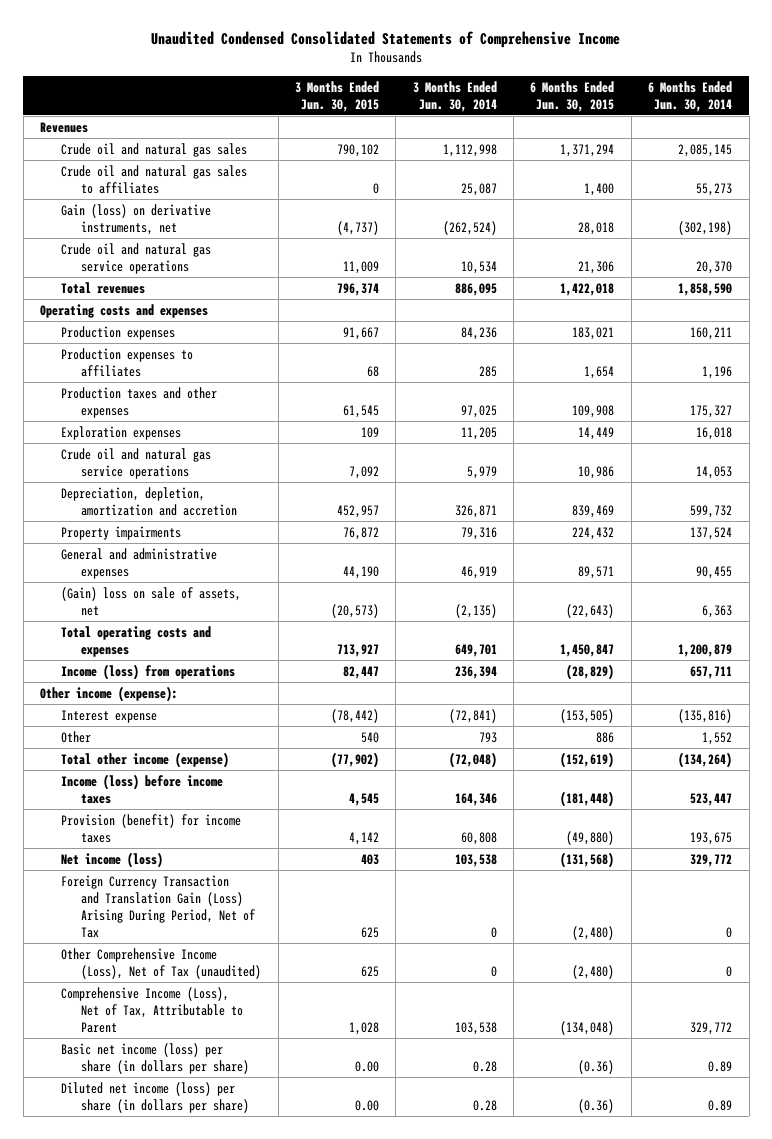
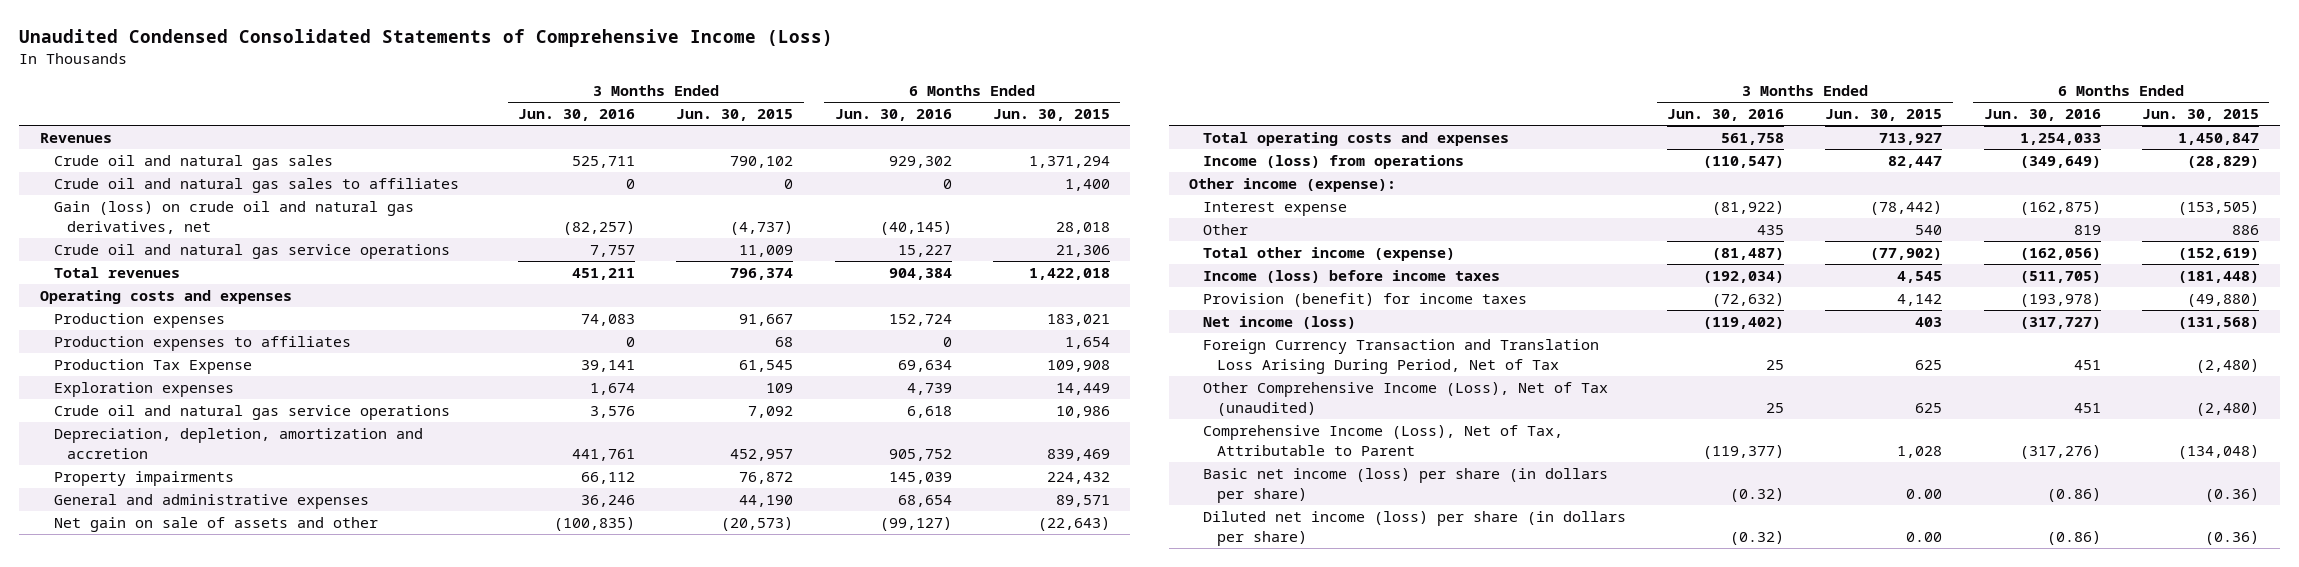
- Unaudited Condensed Consolidated Statements of Comprehensive Income
+ Unaudited Condensed Consolidated Statements of Comprehensive Income (Loss)
- | 3 Months Ended Jun. 30, 2015 | 3 Months Ended Jun. 30, 2014 | 6 Months Ended Jun. 30, 2015 | 6 Months Ended Jun. 30, 2014
+ | 3 Months Ended Jun. 30, 2016 | 3 Months Ended Jun. 30, 2015 | 6 Months Ended Jun. 30, 2016 | 6 Months Ended Jun. 30, 2015
- Gain (loss) on derivative instruments, net | (4,737) | (262,524) | 28,018 | (302,198)
+ Gain (loss) on crude oil and natural gas derivatives, net | (82,257) | (4,737) | (40,145) | 28,018
- Production taxes and other expenses | 61,545 | 97,025 | 109,908 | 175,327
+ Production Tax Expense | 39,141 | 61,545 | 69,634 | 109,908
- (Gain) loss on sale of assets, net | (20,573) | (2,135) | (22,643) | 6,363
+ Net gain on sale of assets and other | (100,835) | (20,573) | (99,127) | (22,643)
- Foreign Currency Transaction and Translation Gain (Loss) Arising During Period, Net of Tax | 625 | 0 | (2,480) | 0
+ Foreign Currency Transaction and Translation Loss Arising During Period, Net of Tax | 25 | 625 | 451 | (2,480)

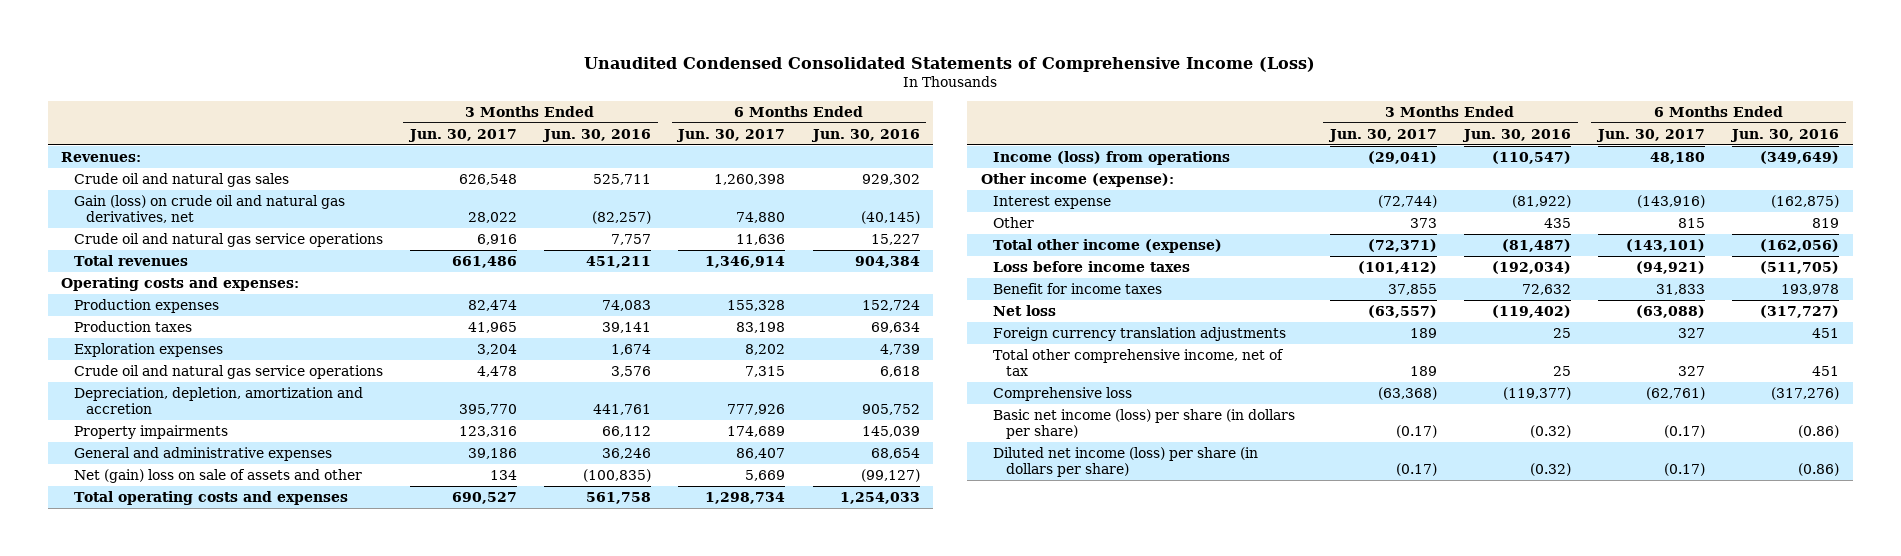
- | 3 Months Ended Jun. 30, 2016 | 3 Months Ended Jun. 30, 2015 | 6 Months Ended Jun. 30, 2016 | 6 Months Ended Jun. 30, 2015
+ | 3 Months Ended Jun. 30, 2017 | 3 Months Ended Jun. 30, 2016 | 6 Months Ended Jun. 30, 2017 | 6 Months Ended Jun. 30, 2016
- Revenues
+ Revenues:
- Crude oil and natural gas sales to affiliates | 0 | 0 | 0 | 1,400
- Operating costs and expenses
+ Operating costs and expenses:
- Production expenses to affiliates | 0 | 68 | 0 | 1,654
- Production Tax Expense | 39,141 | 61,545 | 69,634 | 109,908
+ Production taxes | 41,965 | 39,141 | 83,198 | 69,634
- Net gain on sale of assets and other | (100,835) | (20,573) | (99,127) | (22,643)
+ Net (gain) loss on sale of assets and other | 134 | (100,835) | 5,669 | (99,127)
- Income (loss) before income taxes | (192,034) | 4,545 | (511,705) | (181,448)
- Provision (benefit) for income taxes | (72,632) | 4,142 | (193,978) | (49,880)
- Net income (loss) | (119,402) | 403 | (317,727) | (131,568)
- Foreign Currency Transaction and Translation Loss Arising During Period, Net of Tax | 25 | 625 | 451 | (2,480)
- Other Comprehensive Income (Loss), Net of Tax (unaudited) | 25 | 625 | 451 | (2,480)
- Comprehensive Income (Loss), Net of Tax, Attributable to Parent | (119,377) | 1,028 | (317,276) | (134,048)
+ Loss before income taxes | (101,412) | (192,034) | (94,921) | (511,705)
+ Benefit for income taxes | 37,855 | 72,632 | 31,833 | 193,978
+ Net loss | (63,557) | (119,402) | (63,088) | (317,727)
+ Foreign currency translation adjustments | 189 | 25 | 327 | 451
+ Total other comprehensive income, net of tax | 189 | 25 | 327 | 451
+ Comprehensive loss | (63,368) | (119,377) | (62,761) | (317,276)

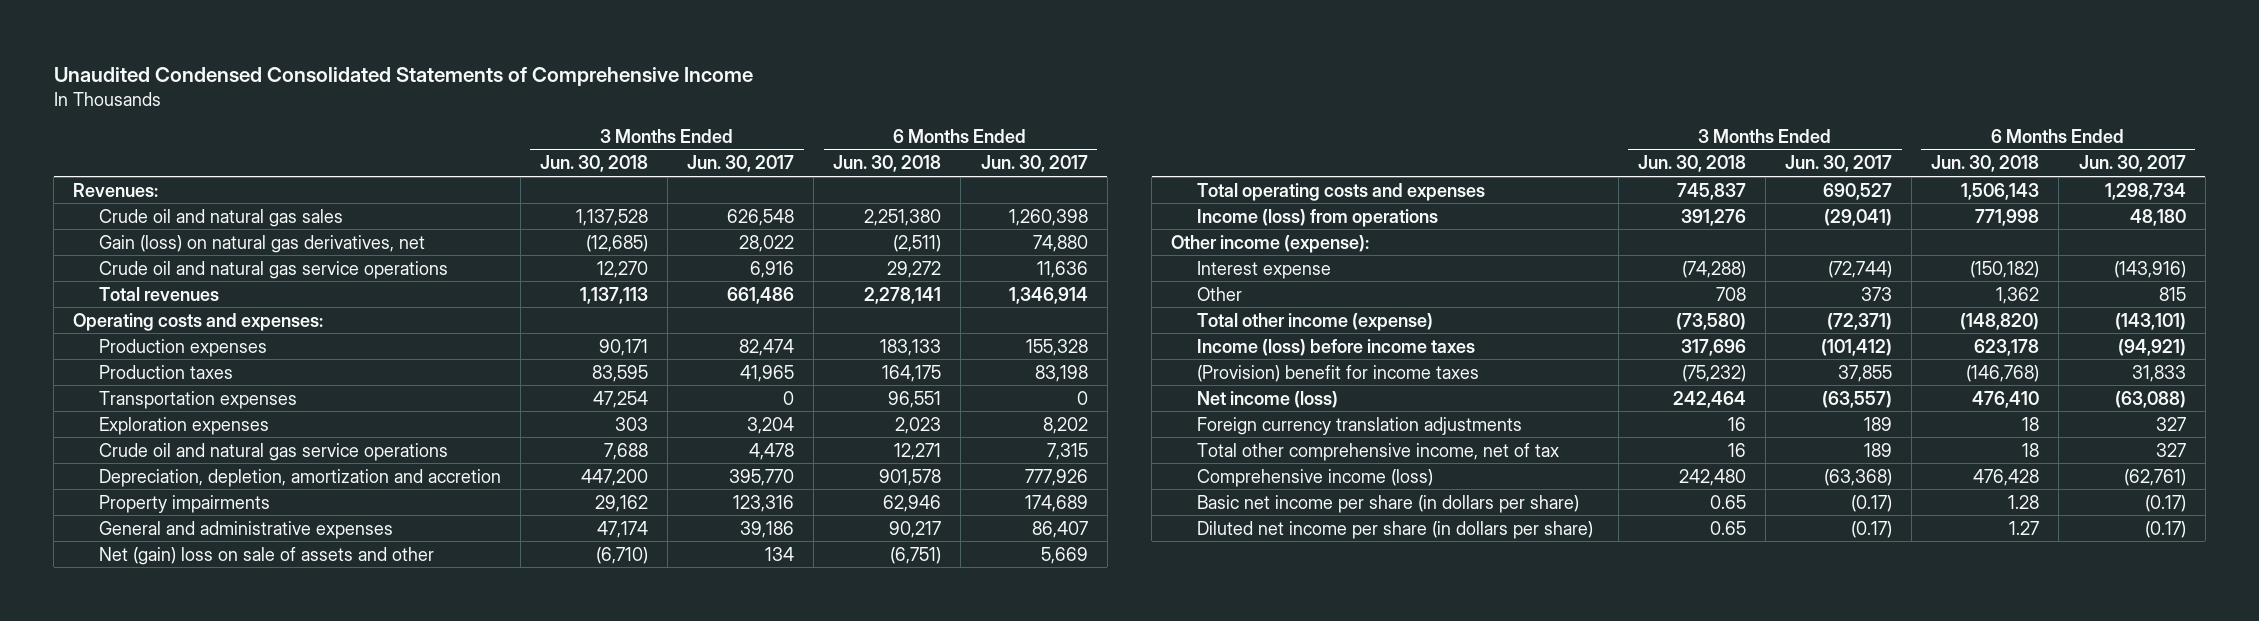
- Unaudited Condensed Consolidated Statements of Comprehensive Income (Loss)
+ Unaudited Condensed Consolidated Statements of Comprehensive Income
- | 3 Months Ended Jun. 30, 2017 | 3 Months Ended Jun. 30, 2016 | 6 Months Ended Jun. 30, 2017 | 6 Months Ended Jun. 30, 2016
+ | 3 Months Ended Jun. 30, 2018 | 3 Months Ended Jun. 30, 2017 | 6 Months Ended Jun. 30, 2018 | 6 Months Ended Jun. 30, 2017
- Gain (loss) on crude oil and natural gas derivatives, net | 28,022 | (82,257) | 74,880 | (40,145)
+ Gain (loss) on natural gas derivatives, net | (12,685) | 28,022 | (2,511) | 74,880
+ Transportation expenses | 47,254 | 0 | 96,551 | 0
- Loss before income taxes | (101,412) | (192,034) | (94,921) | (511,705)
- Benefit for income taxes | 37,855 | 72,632 | 31,833 | 193,978
- Net loss | (63,557) | (119,402) | (63,088) | (317,727)
+ Income (loss) before income taxes | 317,696 | (101,412) | 623,178 | (94,921)
+ (Provision) benefit for income taxes | (75,232) | 37,855 | (146,768) | 31,833
+ Net income (loss) | 242,464 | (63,557) | 476,410 | (63,088)
- Comprehensive loss | (63,368) | (119,377) | (62,761) | (317,276)
- Basic net income (loss) per share (in dollars per share) | (0.17) | (0.32) | (0.17) | (0.86)
- Diluted net income (loss) per share (in dollars per share) | (0.17) | (0.32) | (0.17) | (0.86)
+ Comprehensive income (loss) | 242,480 | (63,368) | 476,428 | (62,761)
+ Basic net income per share (in dollars per share) | 0.65 | (0.17) | 1.28 | (0.17)
+ Diluted net income per share (in dollars per share) | 0.65 | (0.17) | 1.27 | (0.17)

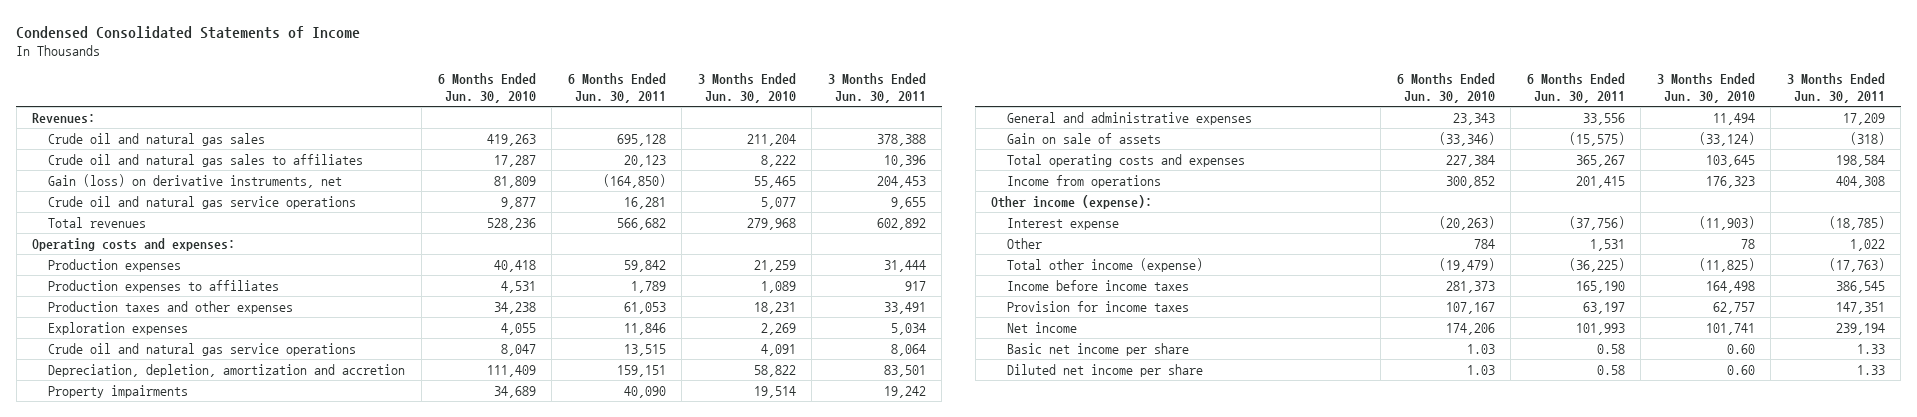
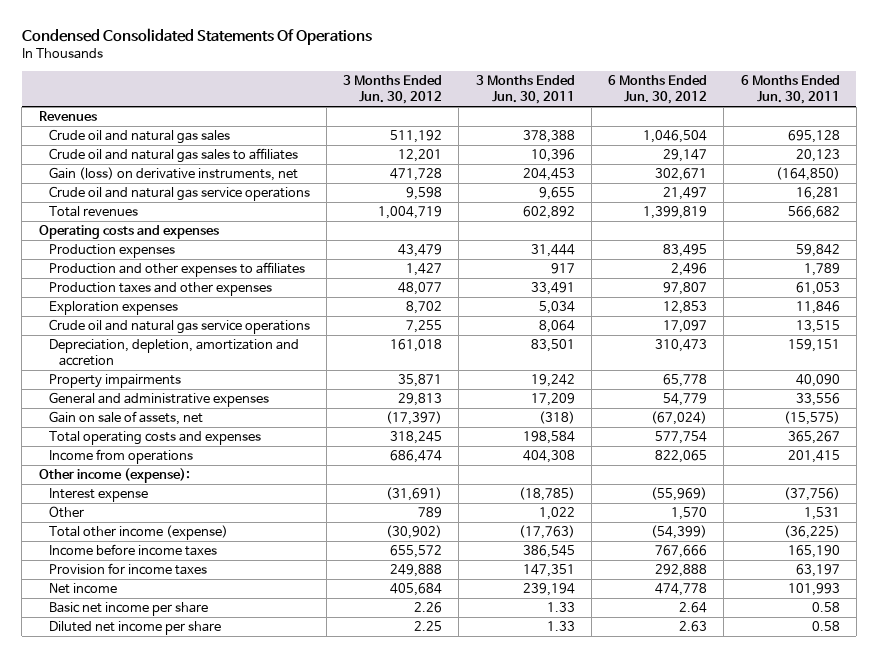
- Condensed Consolidated Statements of Income
+ Condensed Consolidated Statements Of Operations
- | 6 Months Ended Jun. 30, 2010 | 6 Months Ended Jun. 30, 2011 | 3 Months Ended Jun. 30, 2010 | 3 Months Ended Jun. 30, 2011
+ | 3 Months Ended Jun. 30, 2012 | 3 Months Ended Jun. 30, 2011 | 6 Months Ended Jun. 30, 2012 | 6 Months Ended Jun. 30, 2011
- Revenues:
+ Revenues
- Operating costs and expenses:
+ Operating costs and expenses
- Production expenses to affiliates | 4,531 | 1,789 | 1,089 | 917
+ Production and other expenses to affiliates | 1,427 | 917 | 2,496 | 1,789
- Gain on sale of assets | (33,346) | (15,575) | (33,124) | (318)
+ Gain on sale of assets, net | (17,397) | (318) | (67,024) | (15,575)

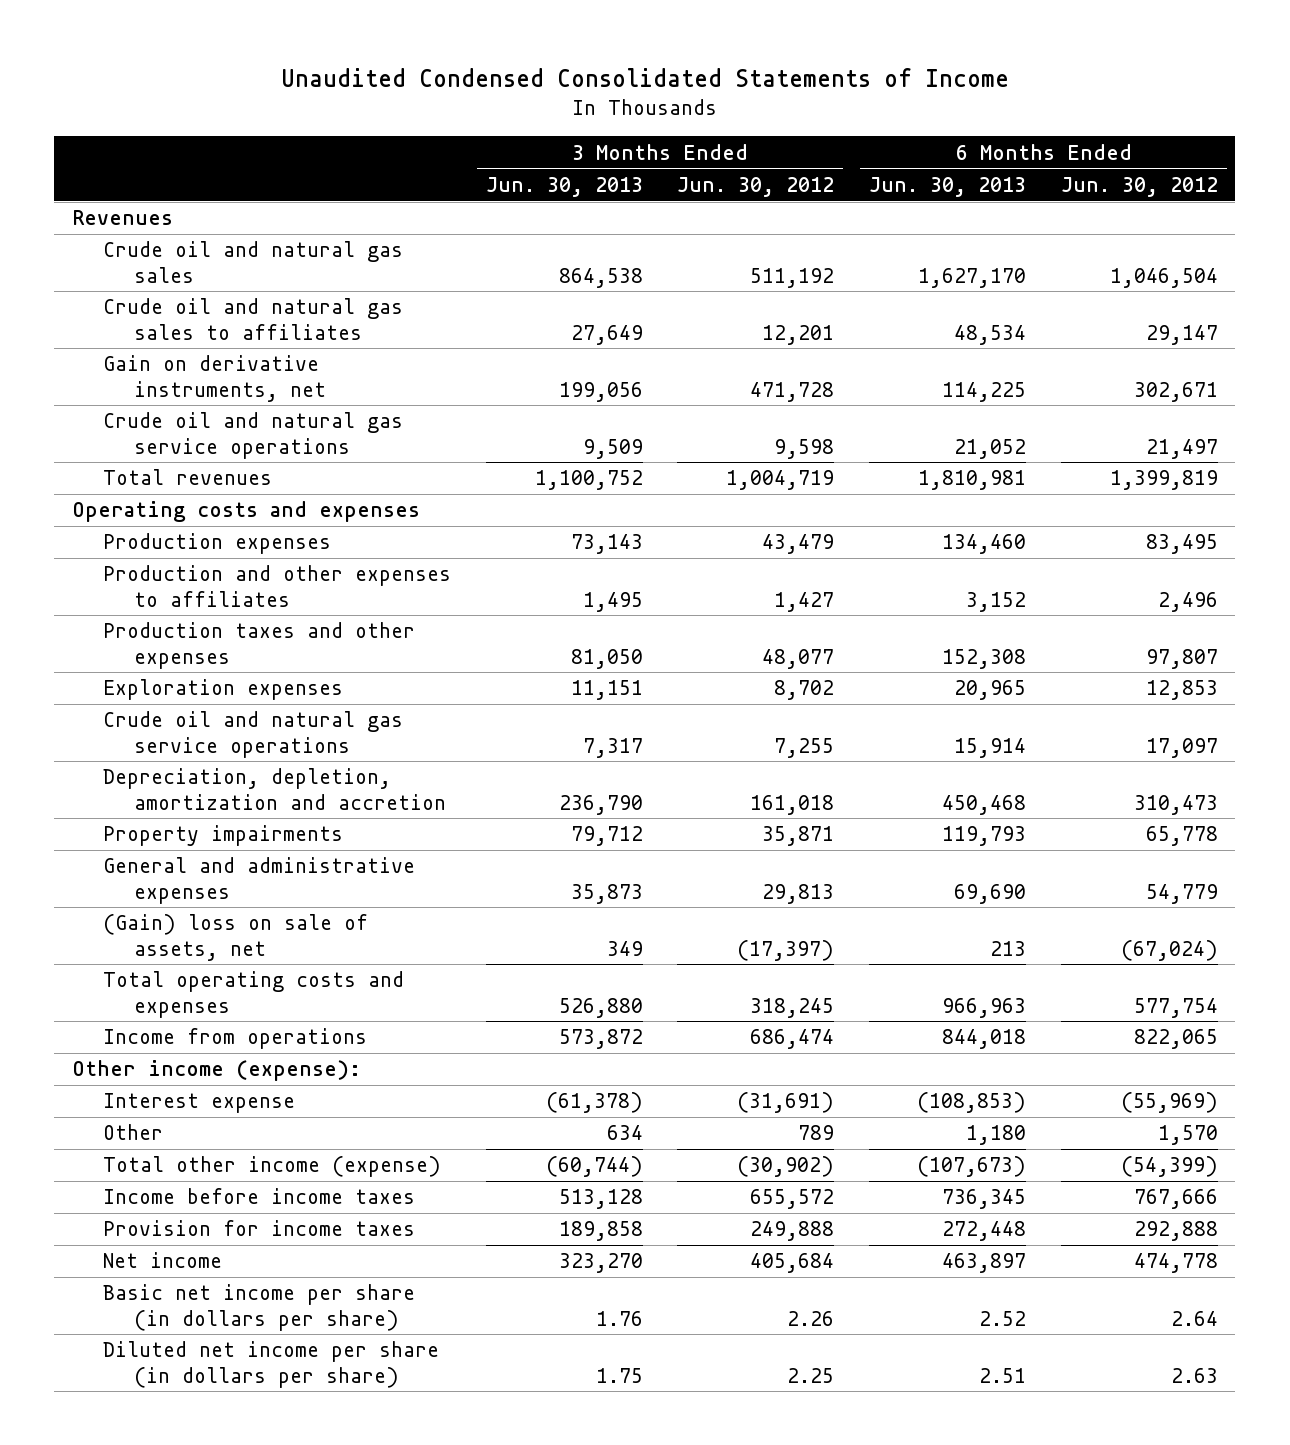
- Condensed Consolidated Statements Of Operations
+ Unaudited Condensed Consolidated Statements of Income
- | 3 Months Ended Jun. 30, 2012 | 3 Months Ended Jun. 30, 2011 | 6 Months Ended Jun. 30, 2012 | 6 Months Ended Jun. 30, 2011
+ | 3 Months Ended Jun. 30, 2013 | 3 Months Ended Jun. 30, 2012 | 6 Months Ended Jun. 30, 2013 | 6 Months Ended Jun. 30, 2012
- Gain (loss) on derivative instruments, net | 471,728 | 204,453 | 302,671 | (164,850)
+ Gain on derivative instruments, net | 199,056 | 471,728 | 114,225 | 302,671
- Gain on sale of assets, net | (17,397) | (318) | (67,024) | (15,575)
+ (Gain) loss on sale of assets, net | 349 | (17,397) | 213 | (67,024)
- Basic net income per share | 2.26 | 1.33 | 2.64 | 0.58
- Diluted net income per share | 2.25 | 1.33 | 2.63 | 0.58
+ Basic net income per share (in dollars per share) | 1.76 | 2.26 | 2.52 | 2.64
+ Diluted net income per share (in dollars per share) | 1.75 | 2.25 | 2.51 | 2.63

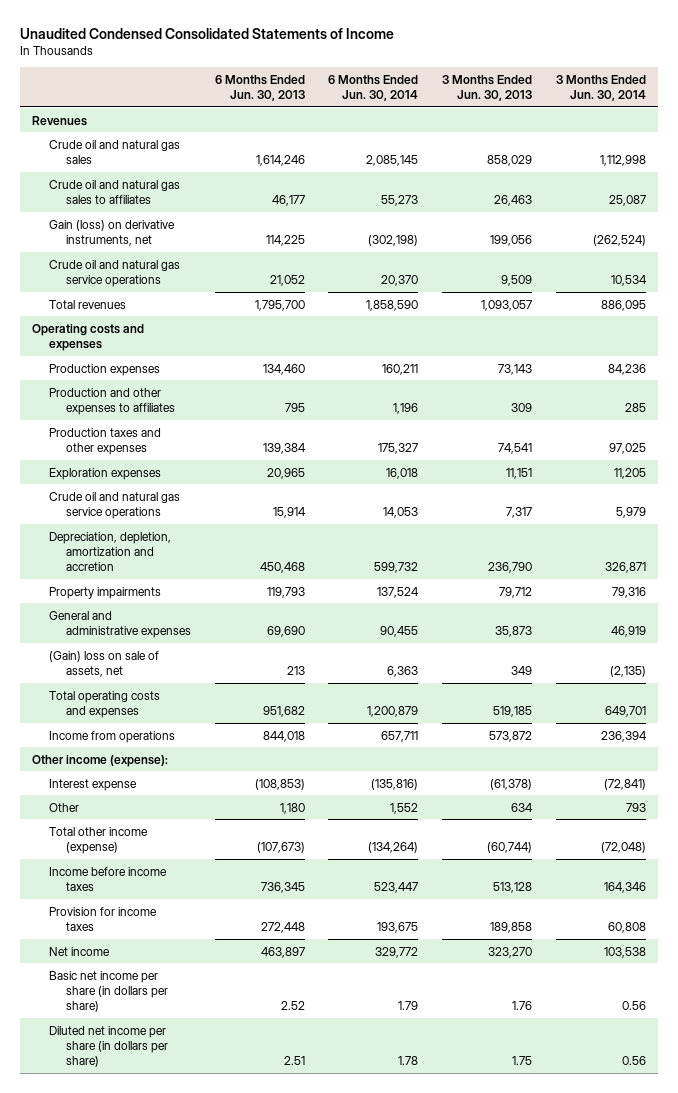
- | 3 Months Ended Jun. 30, 2013 | 3 Months Ended Jun. 30, 2012 | 6 Months Ended Jun. 30, 2013 | 6 Months Ended Jun. 30, 2012
+ | 6 Months Ended Jun. 30, 2013 | 6 Months Ended Jun. 30, 2014 | 3 Months Ended Jun. 30, 2013 | 3 Months Ended Jun. 30, 2014
- Crude oil and natural gas sales | 864,538 | 511,192 | 1,627,170 | 1,046,504
- Crude oil and natural gas sales to affiliates | 27,649 | 12,201 | 48,534 | 29,147
- Gain on derivative instruments, net | 199,056 | 471,728 | 114,225 | 302,671
+ Crude oil and natural gas sales | 1,614,246 | 2,085,145 | 858,029 | 1,112,998
+ Crude oil and natural gas sales to affiliates | 46,177 | 55,273 | 26,463 | 25,087
+ Gain (loss) on derivative instruments, net | 114,225 | (302,198) | 199,056 | (262,524)
- Total revenues | 1,100,752 | 1,004,719 | 1,810,981 | 1,399,819
+ Total revenues | 1,795,700 | 1,858,590 | 1,093,057 | 886,095
- Production and other expenses to affiliates | 1,495 | 1,427 | 3,152 | 2,496
- Production taxes and other expenses | 81,050 | 48,077 | 152,308 | 97,807
+ Production and other expenses to affiliates | 795 | 1,196 | 309 | 285
+ Production taxes and other expenses | 139,384 | 175,327 | 74,541 | 97,025
- Total operating costs and expenses | 526,880 | 318,245 | 966,963 | 577,754
+ Total operating costs and expenses | 951,682 | 1,200,879 | 519,185 | 649,701

